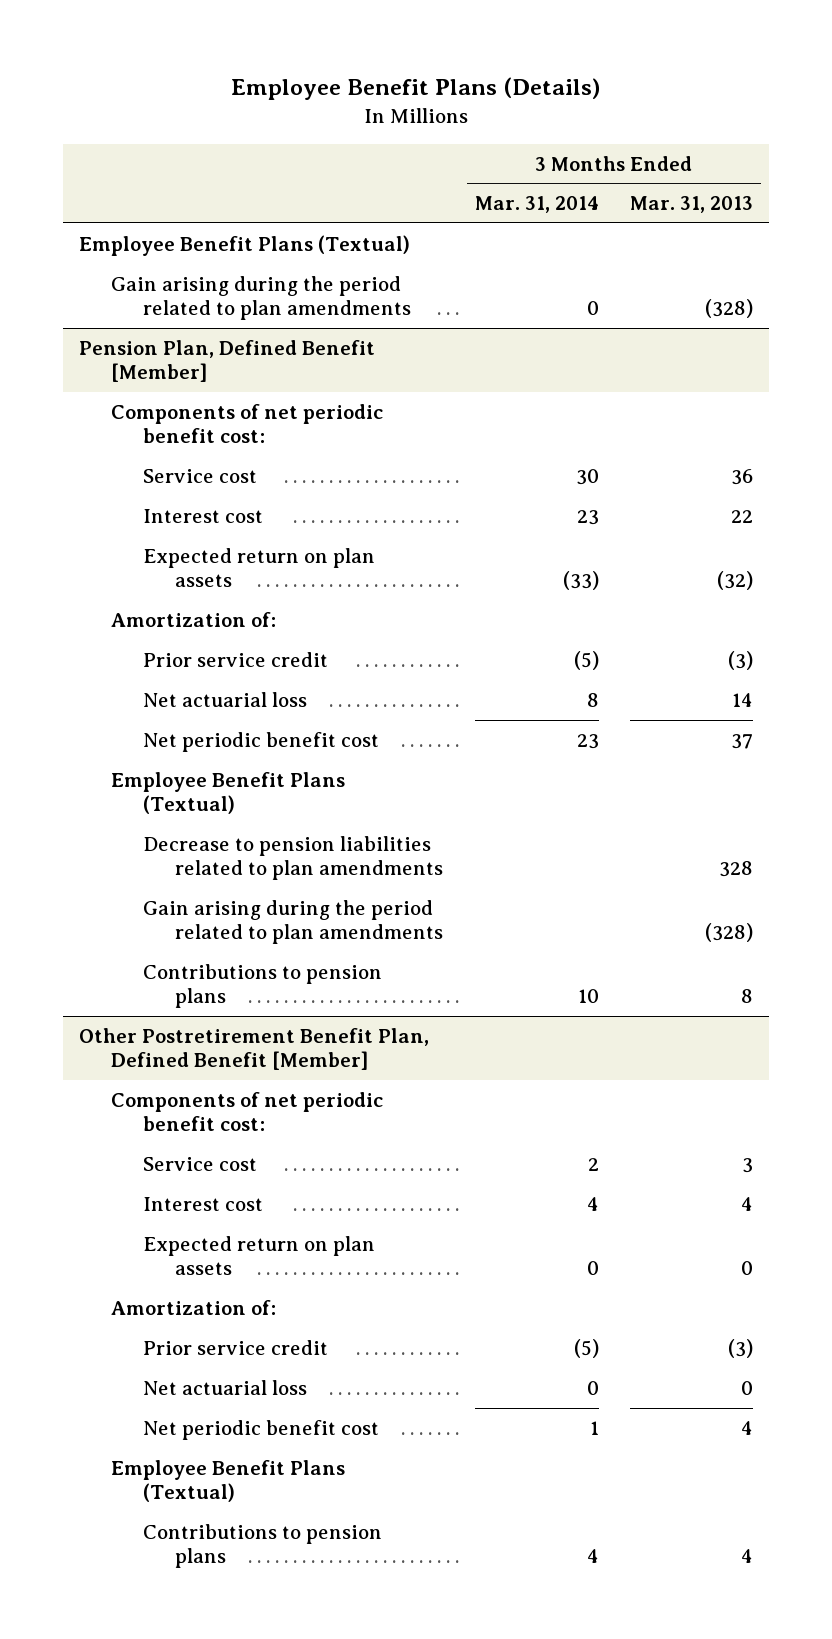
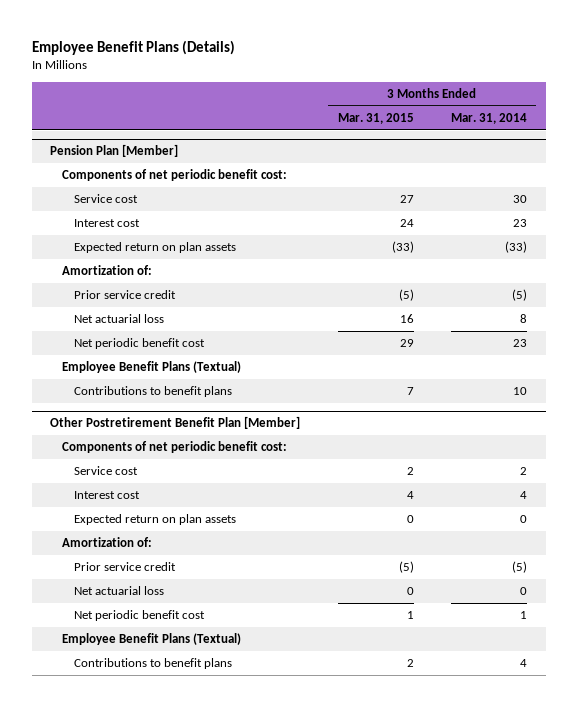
- | 3 Months Ended Mar. 31, 2014 | 3 Months Ended Mar. 31, 2013
+ | 3 Months Ended Mar. 31, 2015 | 3 Months Ended Mar. 31, 2014
- Employee Benefit Plans (Textual)
- Gain arising during the period related to plan amendments | 0 | (328)
- Pension Plan, Defined Benefit [Member]
+ Pension Plan [Member]
- Decrease to pension liabilities related to plan amendments | | 328
- Gain arising during the period related to plan amendments | | (328)
- Contributions to pension plans | 10 | 8
- Other Postretirement Benefit Plan, Defined Benefit [Member]
+ Contributions to benefit plans | 7 | 10
+ Other Postretirement Benefit Plan [Member]
- Contributions to pension plans | 4 | 4
+ Contributions to benefit plans | 2 | 4

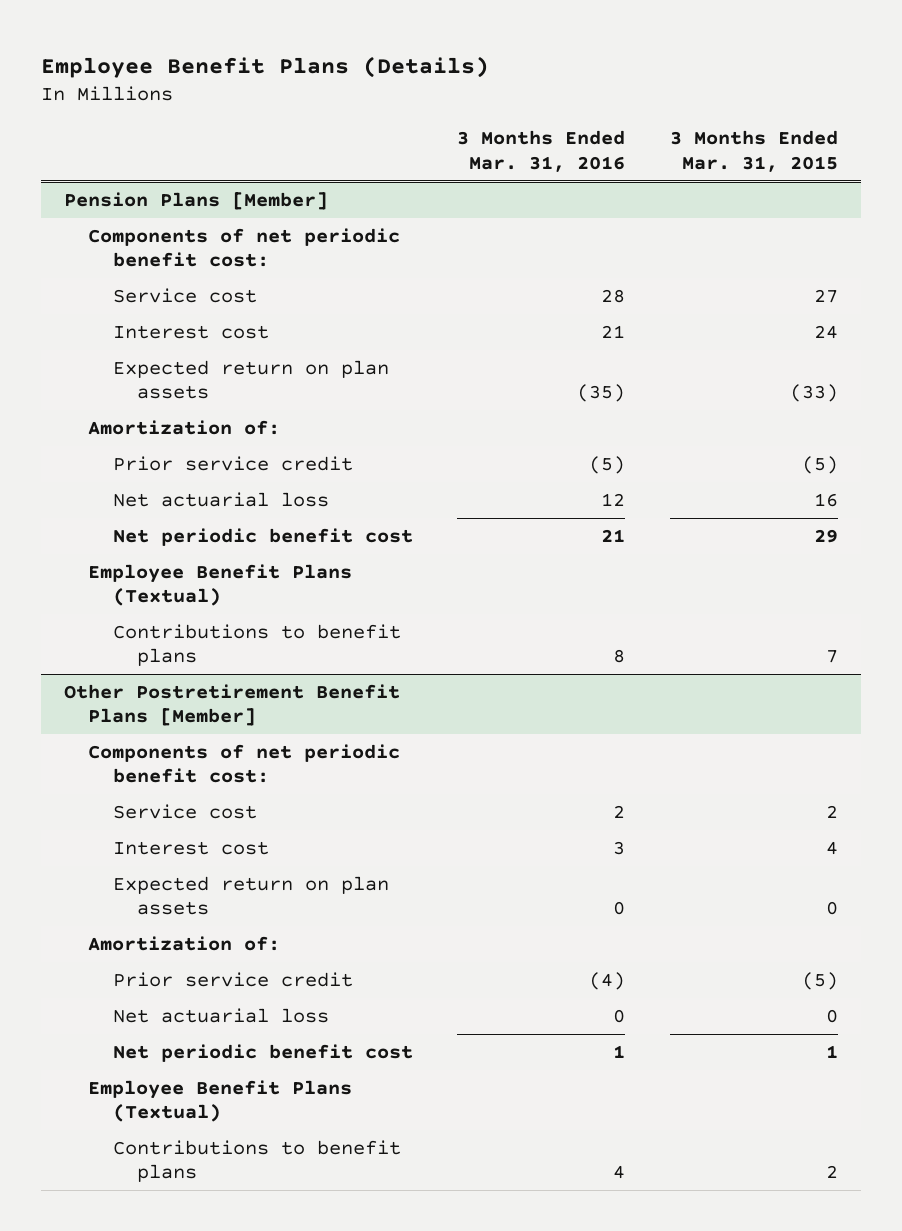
- | 3 Months Ended Mar. 31, 2015 | 3 Months Ended Mar. 31, 2014
+ | 3 Months Ended Mar. 31, 2016 | 3 Months Ended Mar. 31, 2015
- Pension Plan [Member]
+ Pension Plans [Member]
- Other Postretirement Benefit Plan [Member]
+ Other Postretirement Benefit Plans [Member]

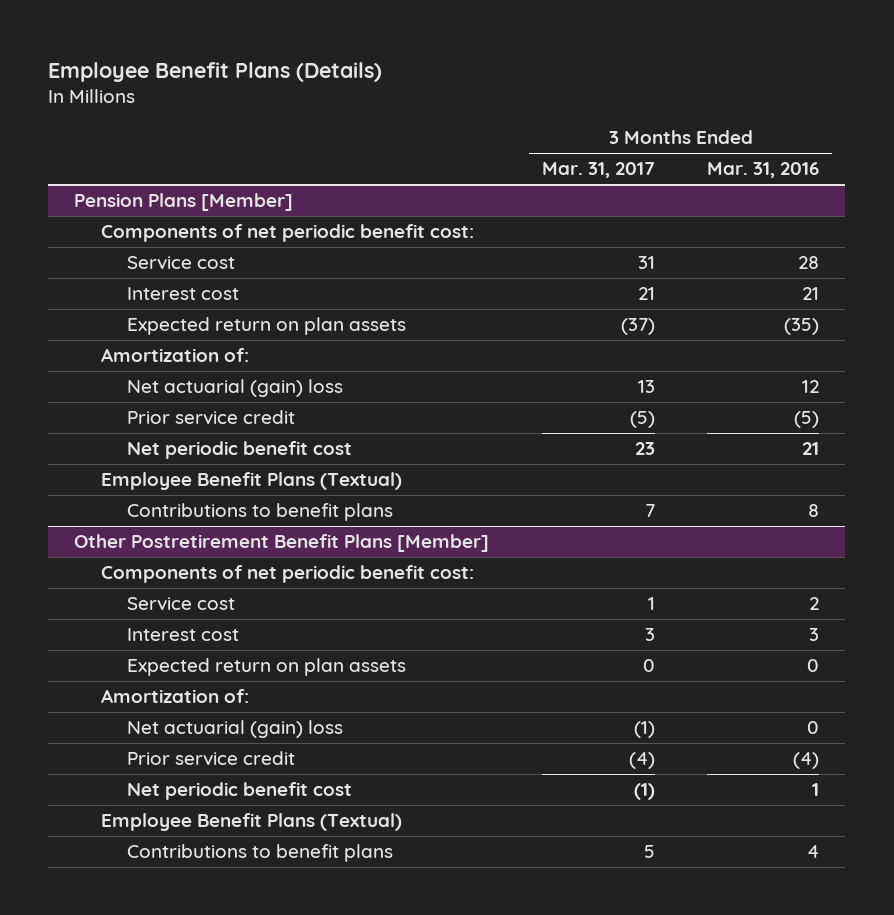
- | 3 Months Ended Mar. 31, 2016 | 3 Months Ended Mar. 31, 2015
+ | 3 Months Ended Mar. 31, 2017 | 3 Months Ended Mar. 31, 2016
@ Pension Plans [Member]
+ Net actuarial (gain) loss | 13 | 12
- Net actuarial loss | 12 | 16
@ Other Postretirement Benefit Plans [Member]
+ Net actuarial (gain) loss | (1) | 0
- Net actuarial loss | 0 | 0

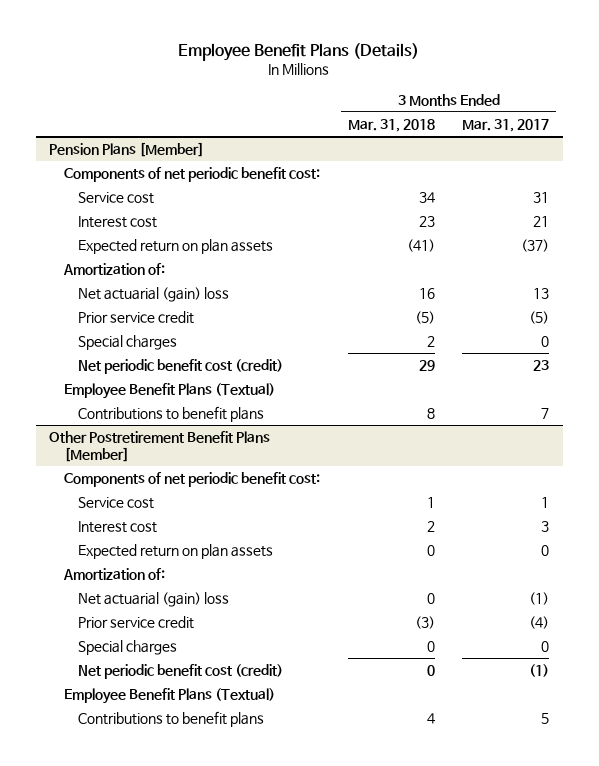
- | 3 Months Ended Mar. 31, 2017 | 3 Months Ended Mar. 31, 2016
+ | 3 Months Ended Mar. 31, 2018 | 3 Months Ended Mar. 31, 2017
@ Pension Plans [Member]
- Net periodic benefit cost | 23 | 21
+ Special charges | 2 | 0
+ Net periodic benefit cost (credit) | 29 | 23
@ Other Postretirement Benefit Plans [Member]
- Net periodic benefit cost | (1) | 1
+ Special charges | 0 | 0
+ Net periodic benefit cost (credit) | 0 | (1)

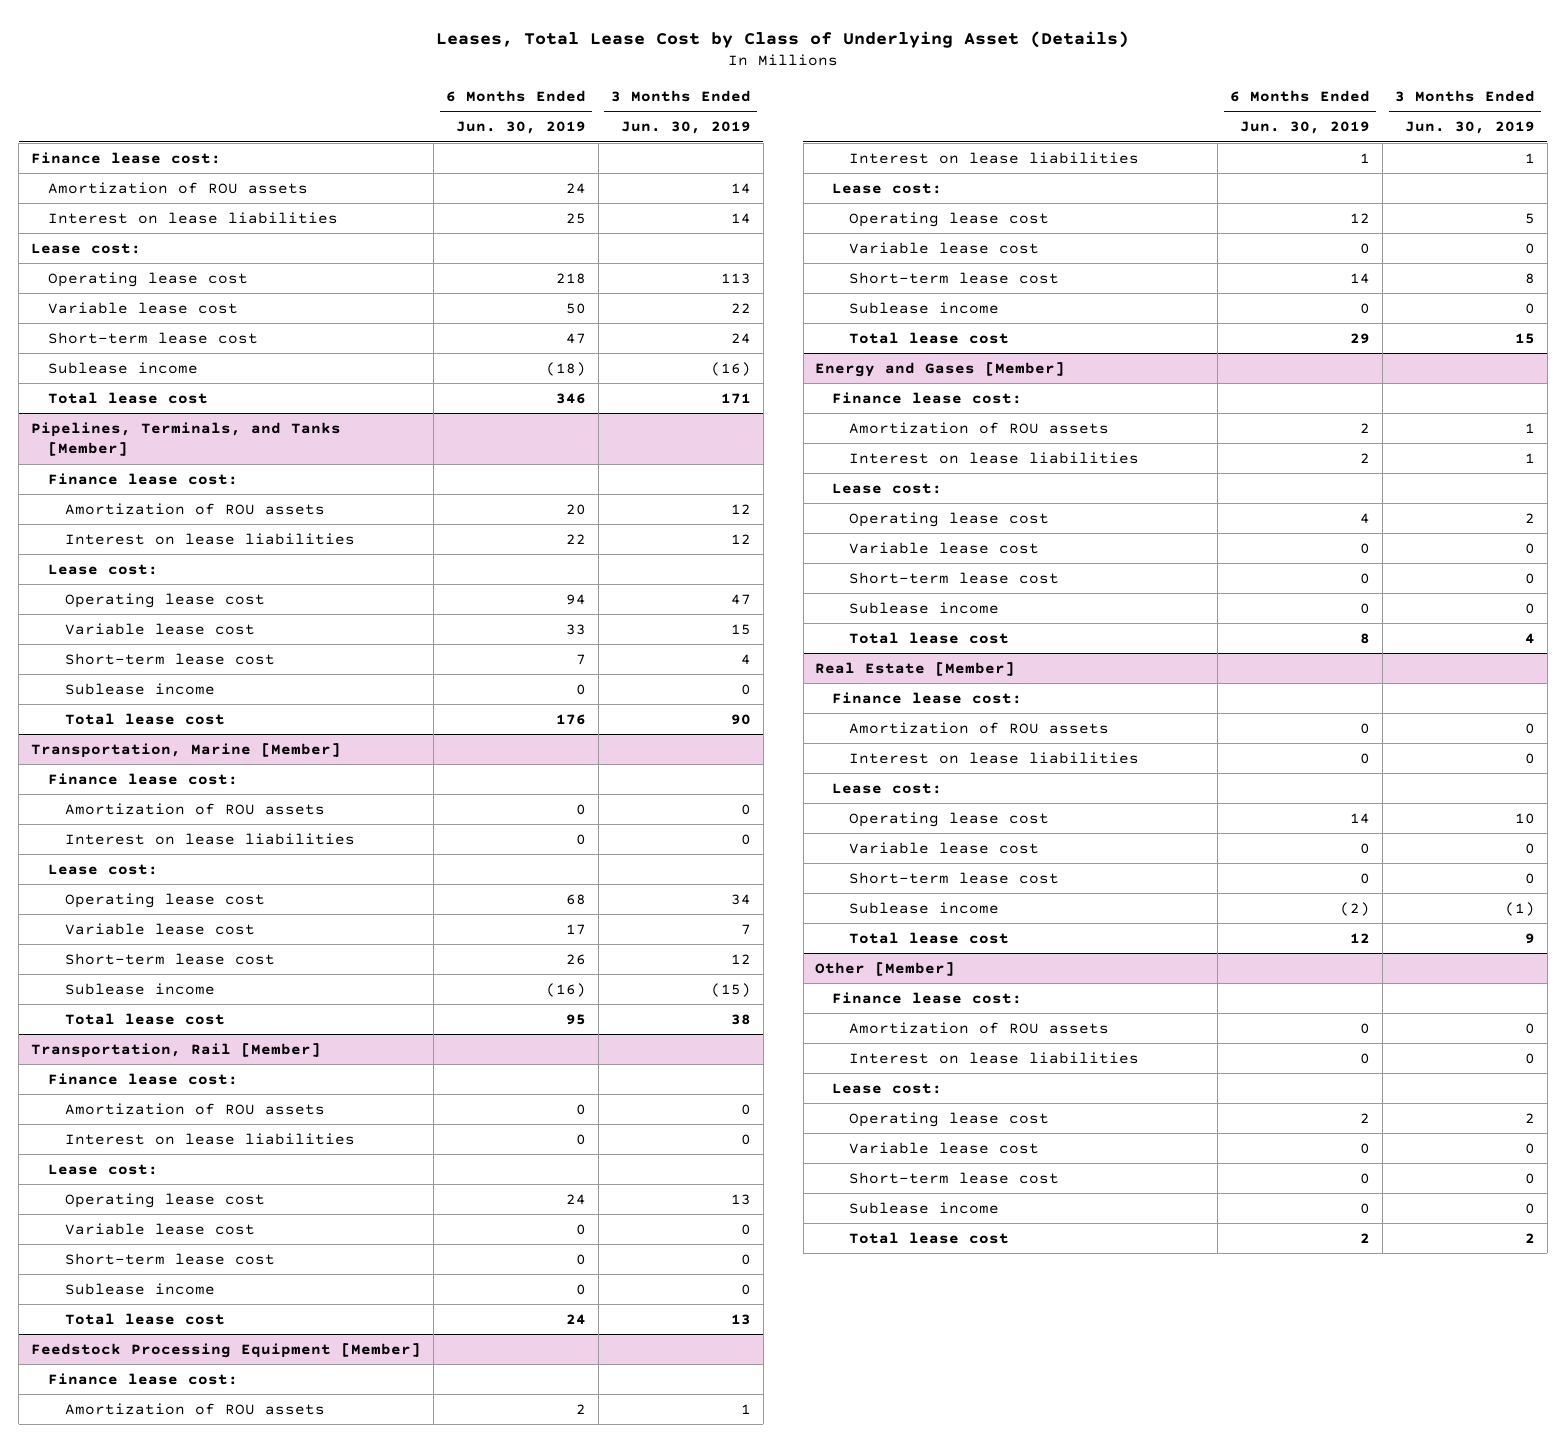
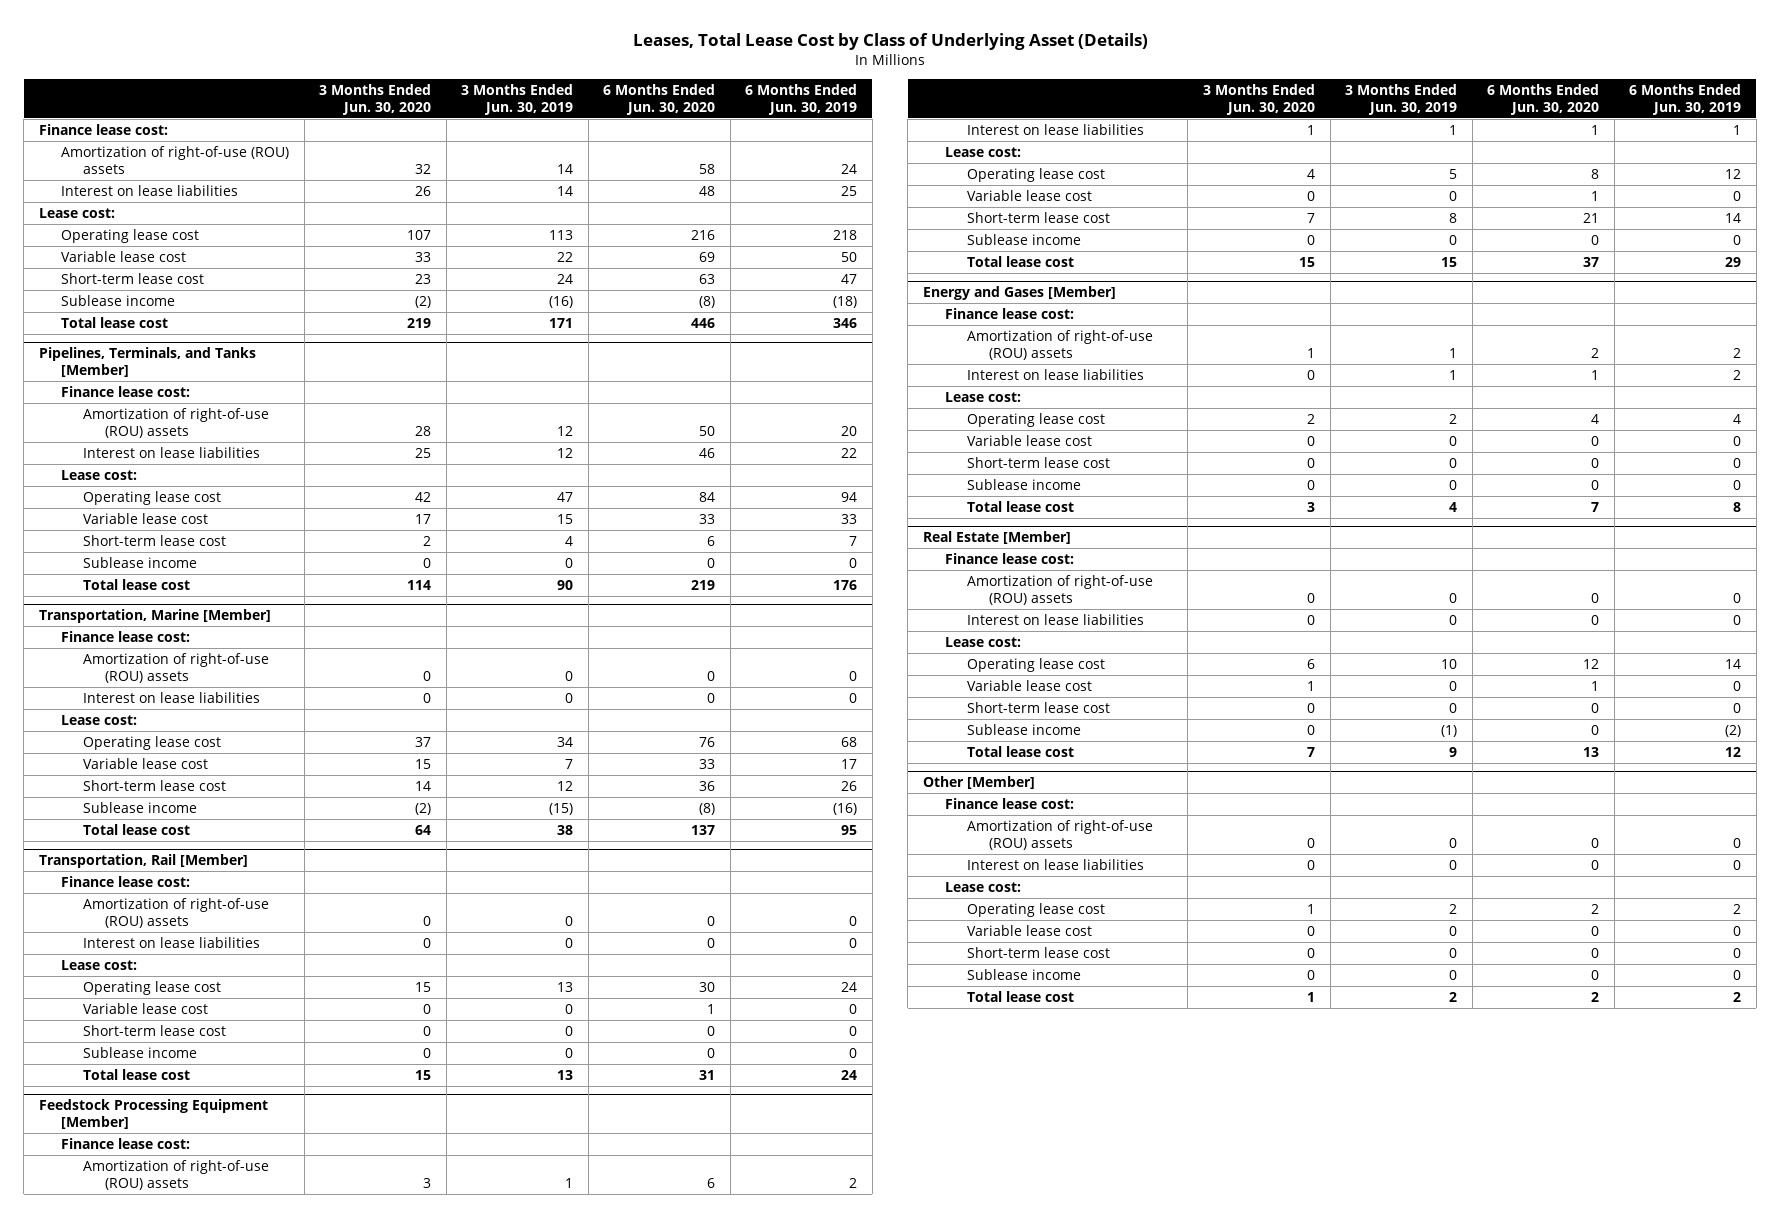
- | 6 Months Ended Jun. 30, 2019 | 3 Months Ended Jun. 30, 2019
+ | 3 Months Ended Jun. 30, 2020 | 3 Months Ended Jun. 30, 2019 | 6 Months Ended Jun. 30, 2020 | 6 Months Ended Jun. 30, 2019
- Amortization of ROU assets | 24 | 14
+ Amortization of right-of-use (ROU) assets | 32 | 14 | 58 | 24
@ Pipelines, Terminals, and Tanks [Member]
- Amortization of ROU assets | 20 | 12
+ Amortization of right-of-use (ROU) assets | 28 | 12 | 50 | 20
@ Transportation, Marine [Member]
- Amortization of ROU assets | 0 | 0
+ Amortization of right-of-use (ROU) assets | 0 | 0 | 0 | 0
@ Transportation, Rail [Member]
- Amortization of ROU assets | 0 | 0
+ Amortization of right-of-use (ROU) assets | 0 | 0 | 0 | 0
@ Feedstock Processing Equipment [Member]
- Amortization of ROU assets | 2 | 1
+ Amortization of right-of-use (ROU) assets | 3 | 1 | 6 | 2
@ Energy and Gases [Member]
- Amortization of ROU assets | 2 | 1
+ Amortization of right-of-use (ROU) assets | 1 | 1 | 2 | 2
@ Real Estate [Member]
- Amortization of ROU assets | 0 | 0
+ Amortization of right-of-use (ROU) assets | 0 | 0 | 0 | 0
@ Other [Member]
- Amortization of ROU assets | 0 | 0
+ Amortization of right-of-use (ROU) assets | 0 | 0 | 0 | 0

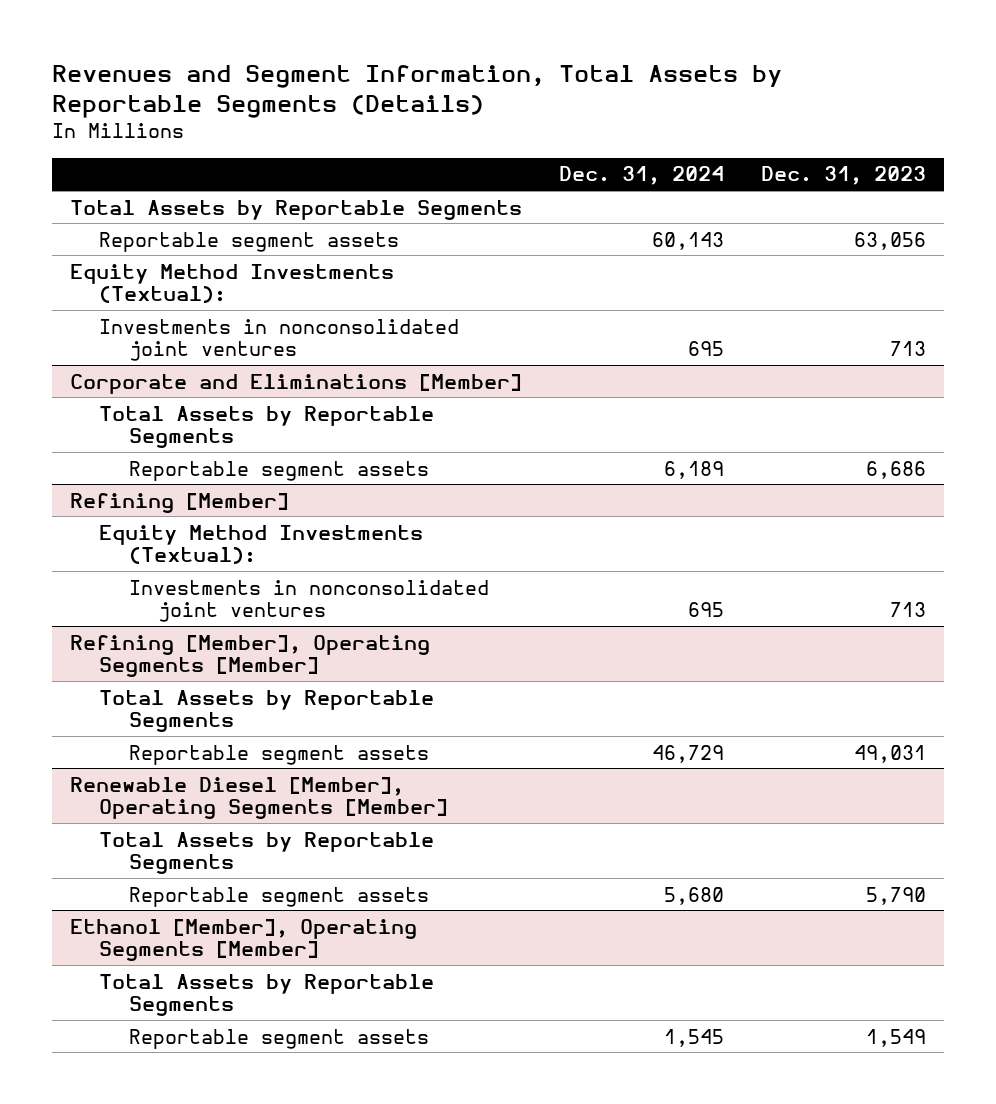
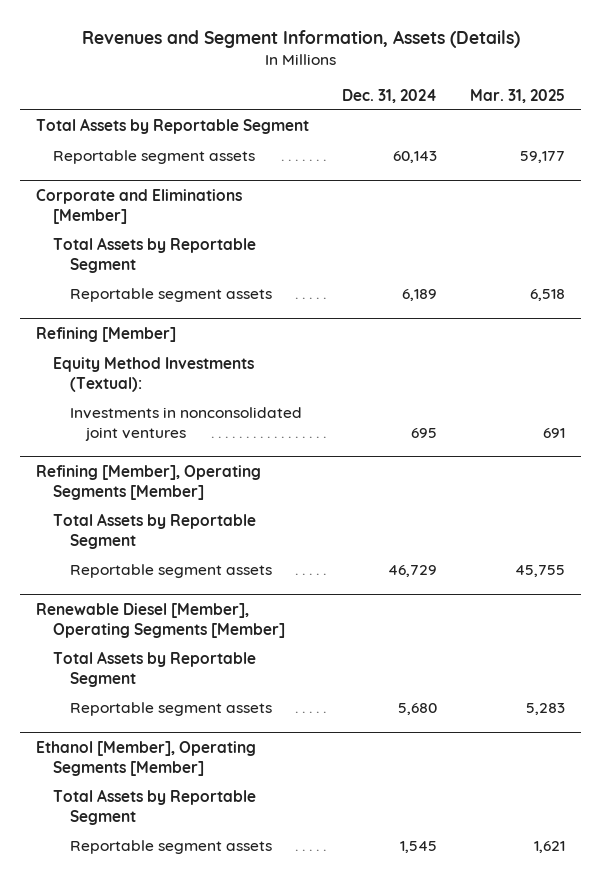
- Revenues and Segment Information, Total Assets by Reportable Segments (Details)
+ Revenues and Segment Information, Assets (Details)
- | Dec. 31, 2024 | Dec. 31, 2023
+ | Dec. 31, 2024 | Mar. 31, 2025
- Total Assets by Reportable Segments
+ Total Assets by Reportable Segment
- Equity Method Investments (Textual):
- Investments in nonconsolidated joint ventures | 695 | 713
@ Corporate and Eliminations [Member]
- Total Assets by Reportable Segments
+ Total Assets by Reportable Segment
@ Refining [Member], Operating Segments [Member]
- Total Assets by Reportable Segments
+ Total Assets by Reportable Segment
@ Renewable Diesel [Member], Operating Segments [Member]
- Total Assets by Reportable Segments
+ Total Assets by Reportable Segment
@ Ethanol [Member], Operating Segments [Member]
- Total Assets by Reportable Segments
+ Total Assets by Reportable Segment

